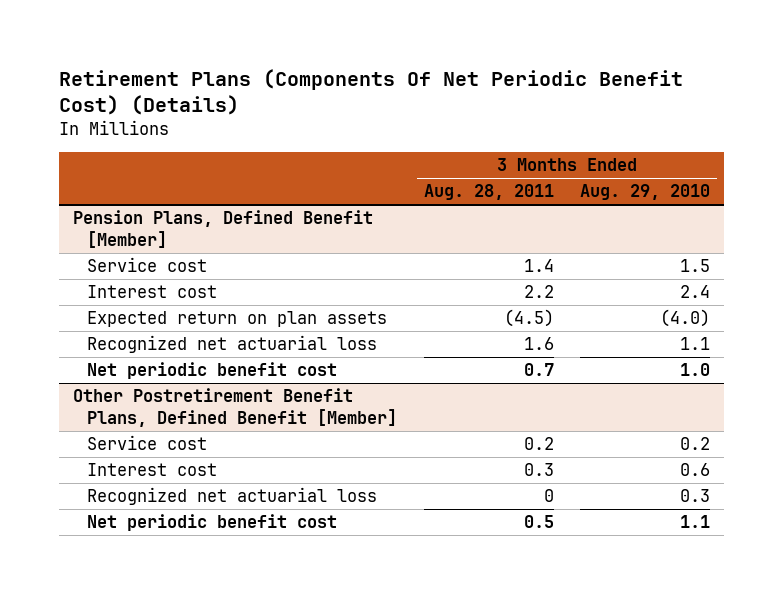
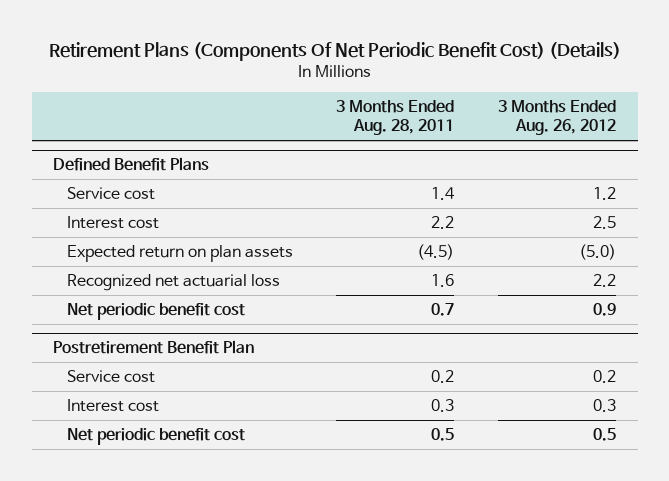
- | 3 Months Ended Aug. 28, 2011 | 3 Months Ended Aug. 29, 2010
+ | 3 Months Ended Aug. 28, 2011 | 3 Months Ended Aug. 26, 2012
- Pension Plans, Defined Benefit [Member]
+ Defined Benefit Plans
- Other Postretirement Benefit Plans, Defined Benefit [Member]
+ Postretirement Benefit Plan
- Recognized net actuarial loss | 0 | 0.3

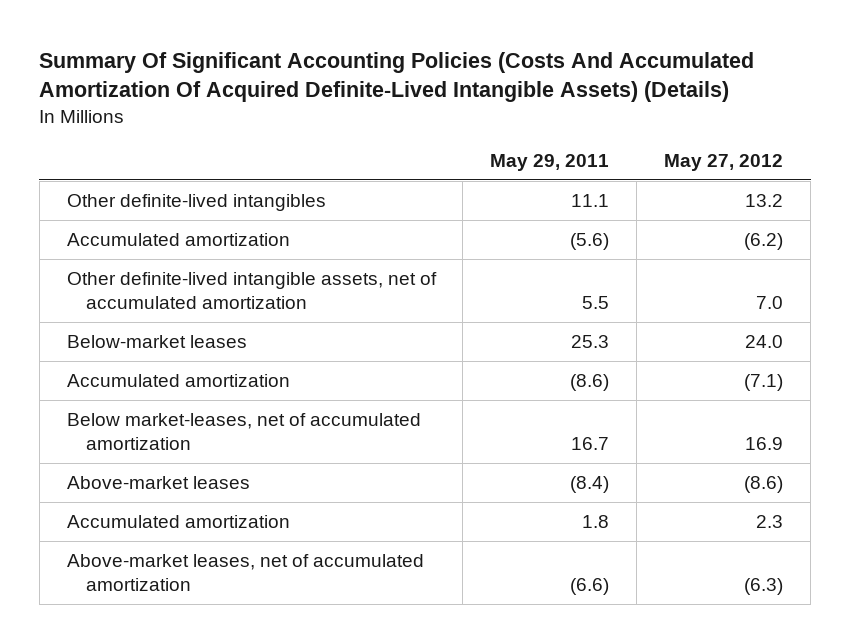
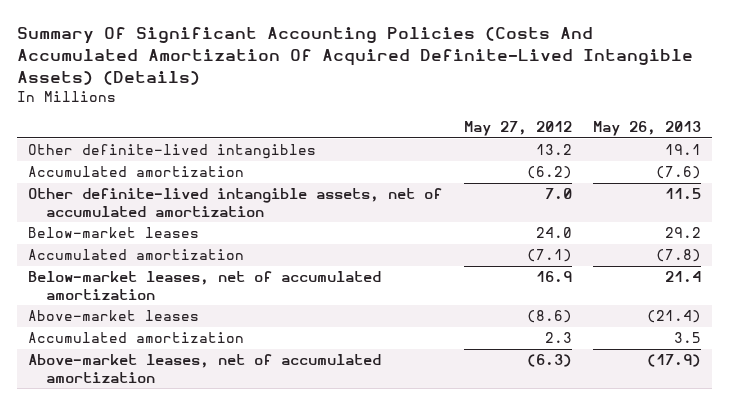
- | May 29, 2011 | May 27, 2012
+ | May 27, 2012 | May 26, 2013
- Below market-leases, net of accumulated amortization | 16.7 | 16.9
+ Below-market leases, net of accumulated amortization | 16.9 | 21.4

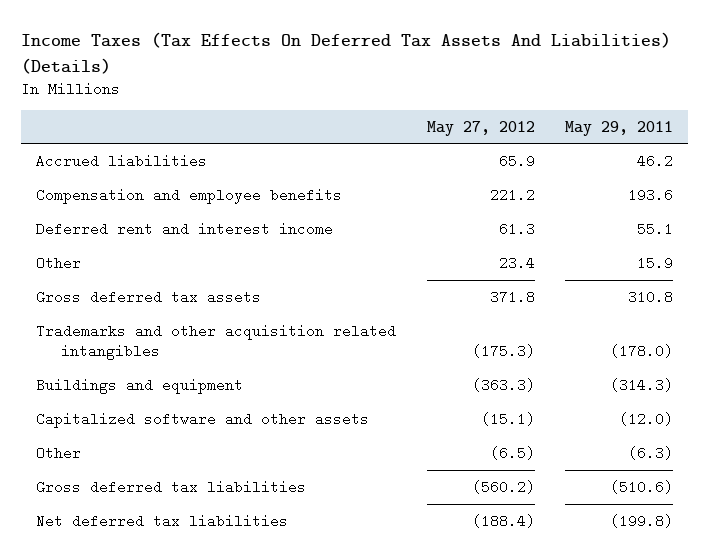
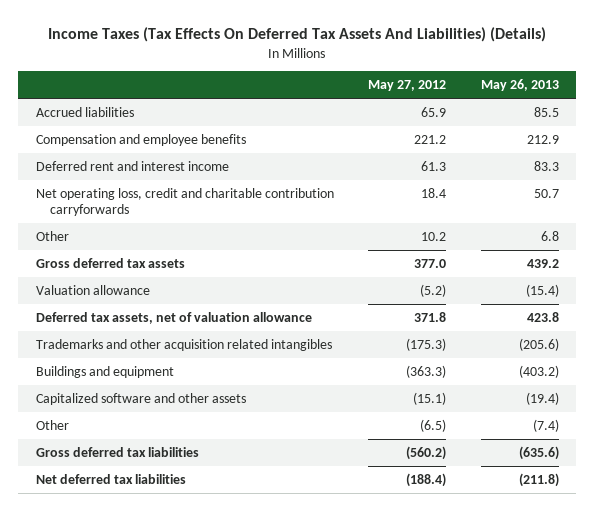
- | May 27, 2012 | May 29, 2011
+ | May 27, 2012 | May 26, 2013
- Other | 23.4 | 15.9
- Gross deferred tax assets | 371.8 | 310.8
+ Net operating loss, credit and charitable contribution carryforwards | 18.4 | 50.7
+ Other | 10.2 | 6.8
+ Gross deferred tax assets | 377.0 | 439.2
+ Valuation allowance | (5.2) | (15.4)
+ Deferred tax assets, net of valuation allowance | 371.8 | 423.8

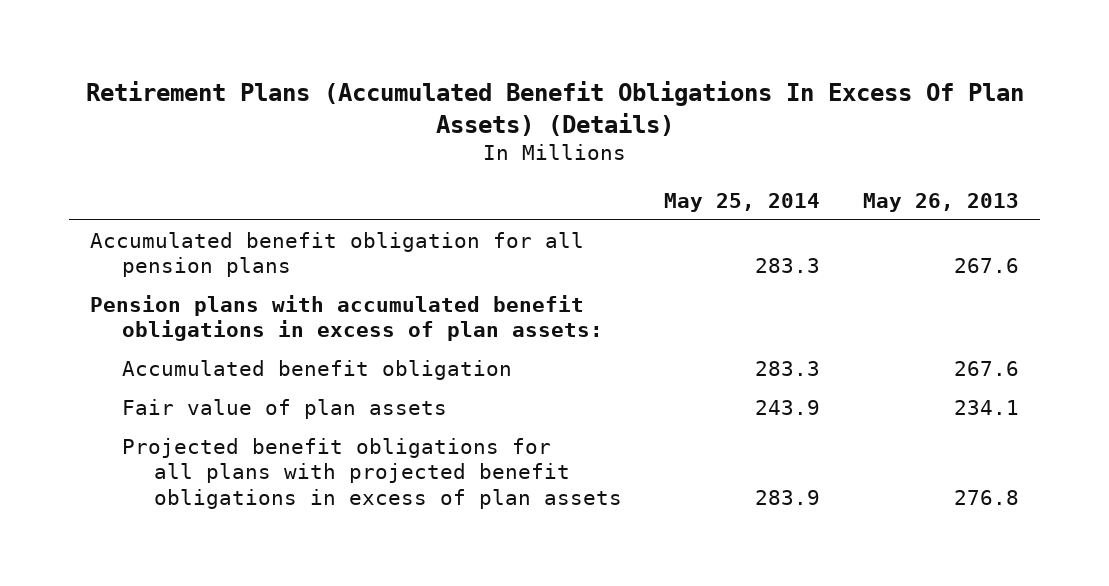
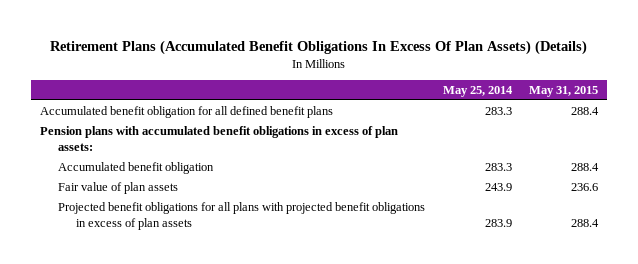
- | May 25, 2014 | May 26, 2013
+ | May 25, 2014 | May 31, 2015
- Accumulated benefit obligation for all pension plans | 283.3 | 267.6
+ Accumulated benefit obligation for all defined benefit plans | 283.3 | 288.4

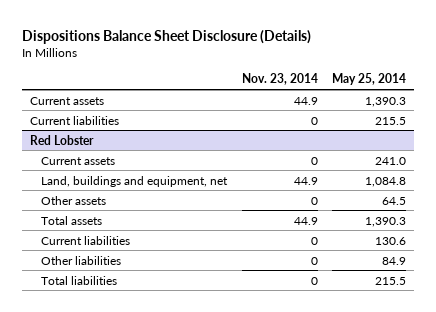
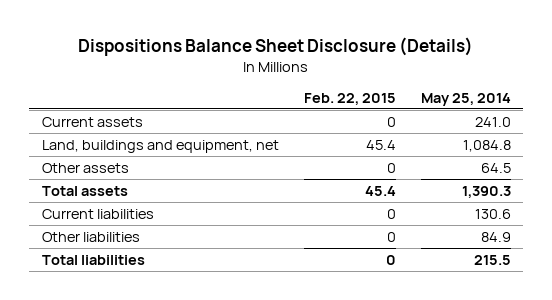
- | Nov. 23, 2014 | May 25, 2014
+ | Feb. 22, 2015 | May 25, 2014
- Current assets | 44.9 | 1,390.3
- Current liabilities | 0 | 215.5
- Red Lobster

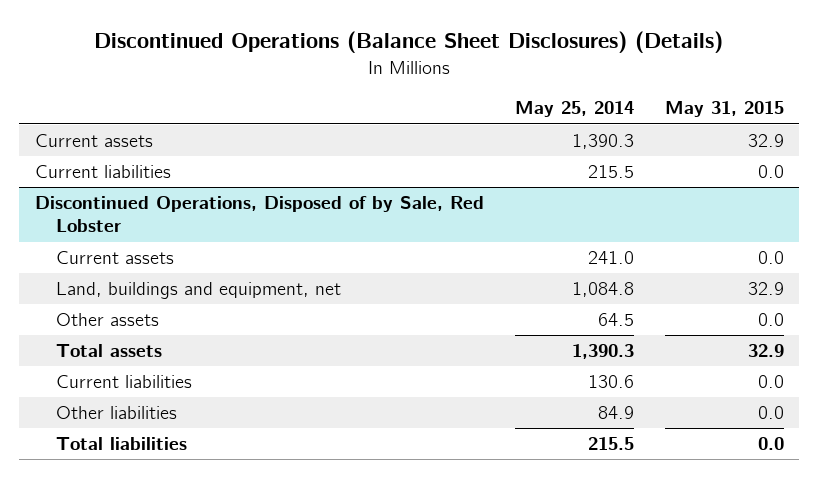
- Dispositions Balance Sheet Disclosure (Details)
+ Discontinued Operations (Balance Sheet Disclosures) (Details)
- | Feb. 22, 2015 | May 25, 2014
+ | May 25, 2014 | May 31, 2015
+ Current assets | 1,390.3 | 32.9
+ Current liabilities | 215.5 | 0.0
+ Discontinued Operations, Disposed of by Sale, Red Lobster

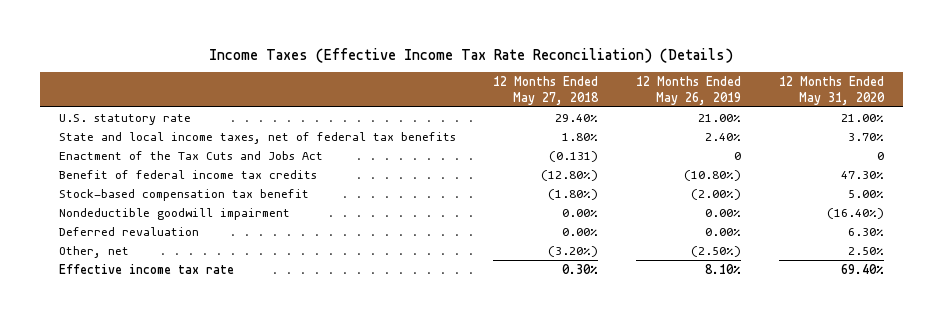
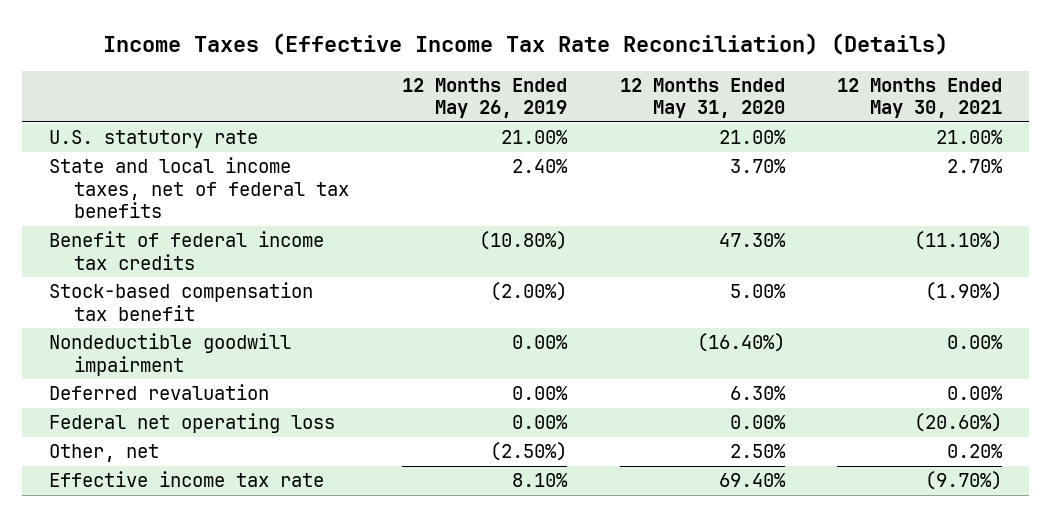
- | 12 Months Ended May 27, 2018 | 12 Months Ended May 26, 2019 | 12 Months Ended May 31, 2020
+ | 12 Months Ended May 26, 2019 | 12 Months Ended May 31, 2020 | 12 Months Ended May 30, 2021
- Enactment of the Tax Cuts and Jobs Act | (0.131) | 0 | 0
+ Federal net operating loss | 0.00% | 0.00% | (20.60%)

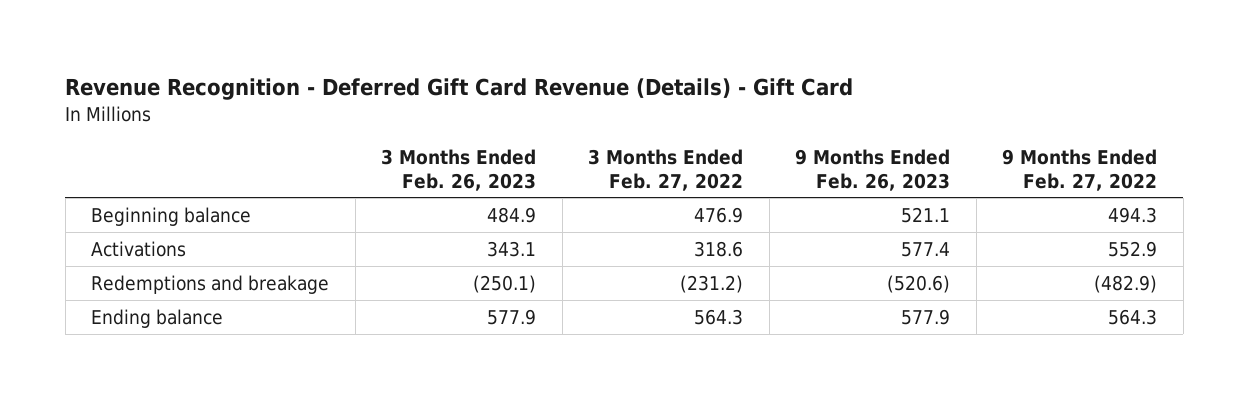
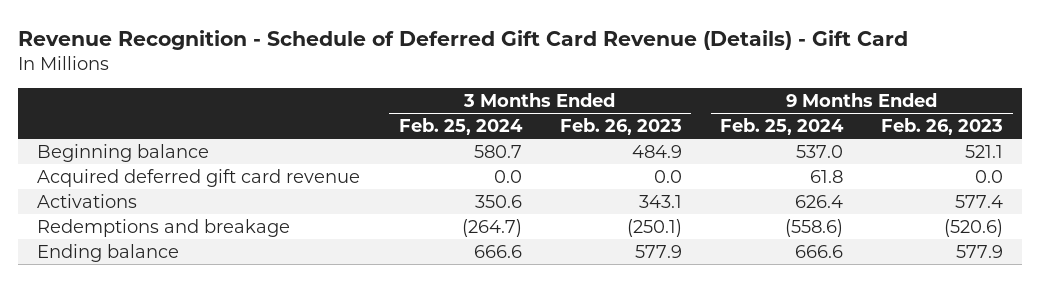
- Revenue Recognition - Deferred Gift Card Revenue (Details) - Gift Card
+ Revenue Recognition - Schedule of Deferred Gift Card Revenue (Details) - Gift Card
- | 3 Months Ended Feb. 26, 2023 | 3 Months Ended Feb. 27, 2022 | 9 Months Ended Feb. 26, 2023 | 9 Months Ended Feb. 27, 2022
+ | 3 Months Ended Feb. 25, 2024 | 3 Months Ended Feb. 26, 2023 | 9 Months Ended Feb. 25, 2024 | 9 Months Ended Feb. 26, 2023
+ Acquired deferred gift card revenue | 0.0 | 0.0 | 61.8 | 0.0

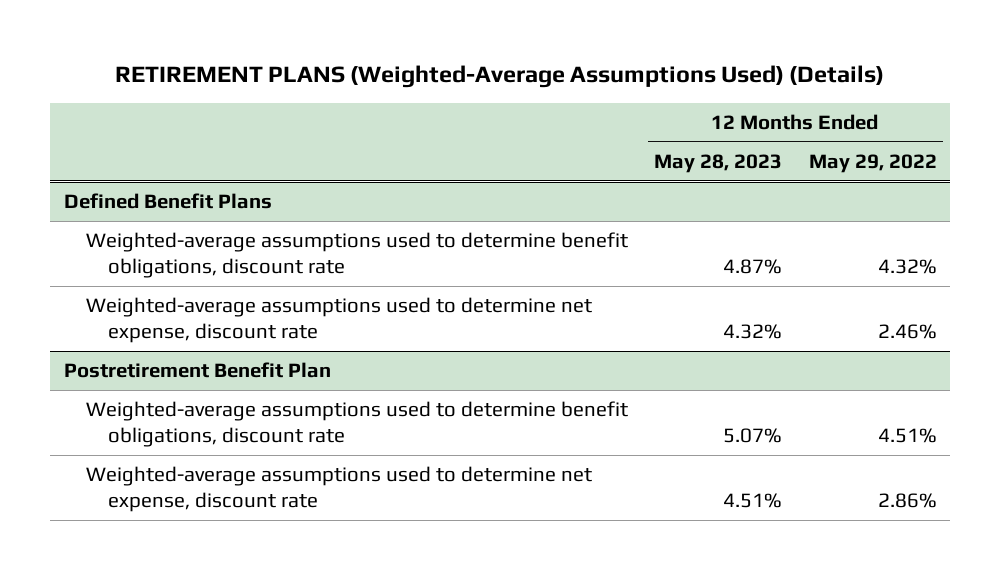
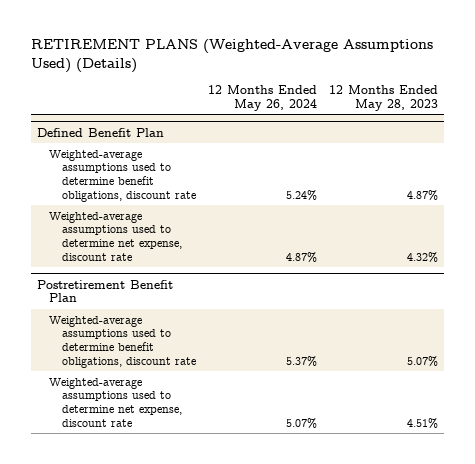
- | 12 Months Ended May 28, 2023 | 12 Months Ended May 29, 2022
+ | 12 Months Ended May 26, 2024 | 12 Months Ended May 28, 2023
- Defined Benefit Plans
+ Defined Benefit Plan

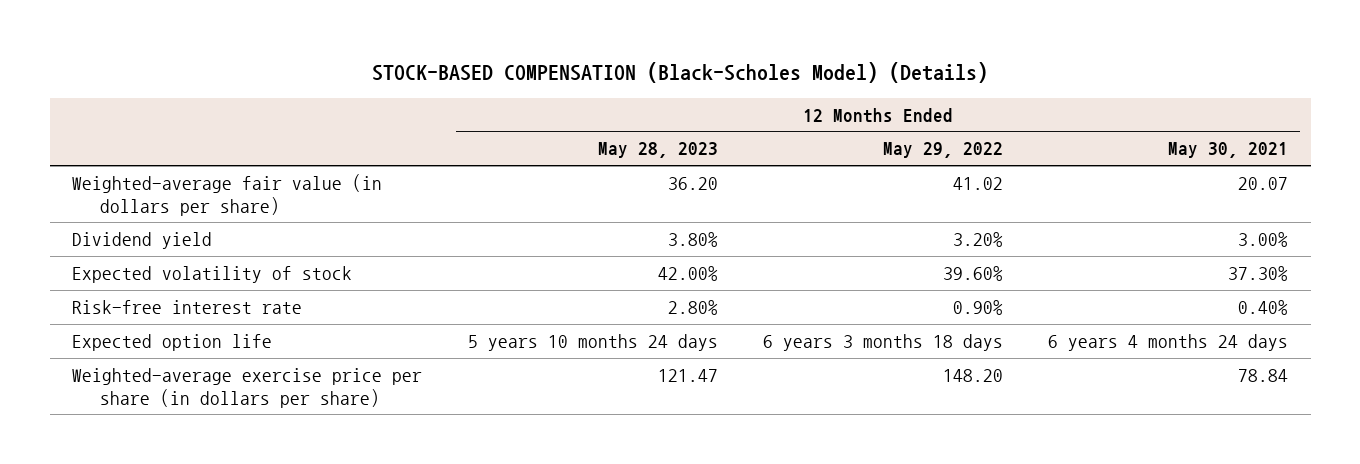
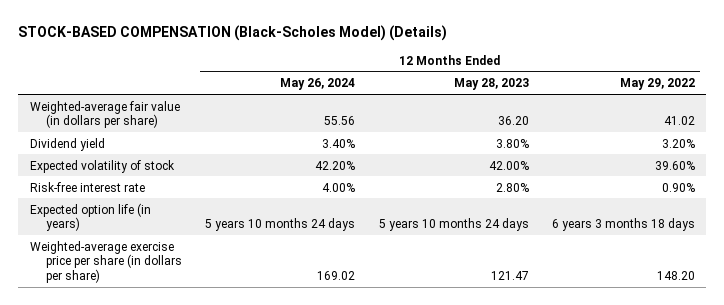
- | 12 Months Ended May 28, 2023 | 12 Months Ended May 29, 2022 | 12 Months Ended May 30, 2021
+ | 12 Months Ended May 26, 2024 | 12 Months Ended May 28, 2023 | 12 Months Ended May 29, 2022
- Expected option life | 5 years 10 months 24 days | 6 years 3 months 18 days | 6 years 4 months 24 days
+ Expected option life (in years) | 5 years 10 months 24 days | 5 years 10 months 24 days | 6 years 3 months 18 days

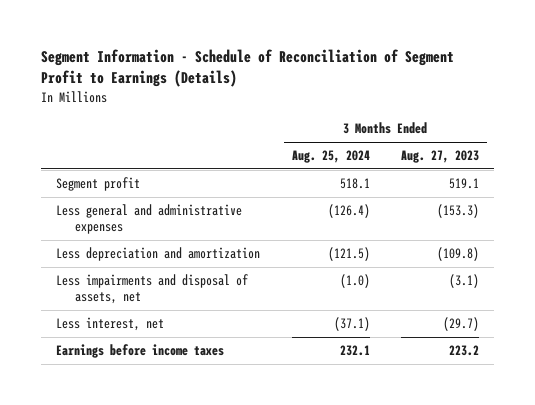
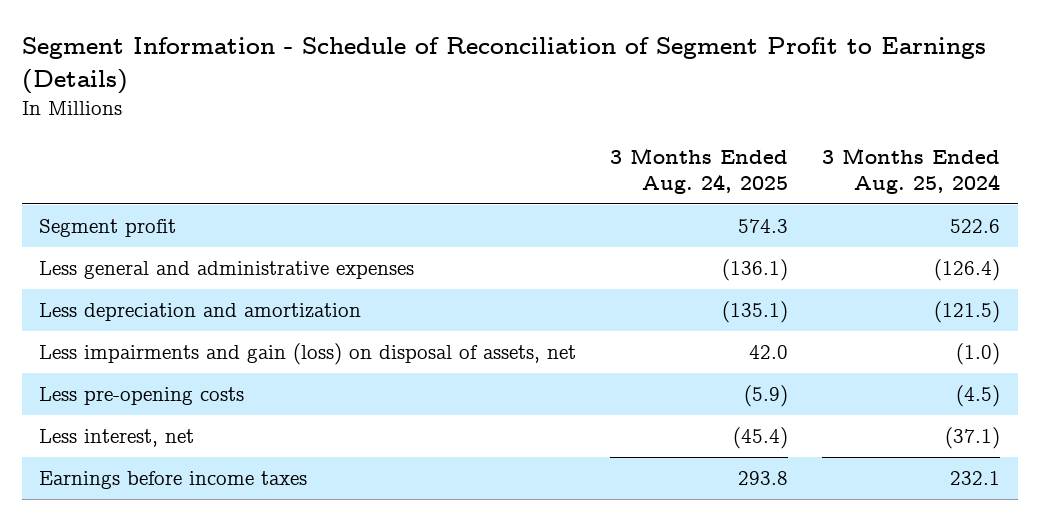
- | 3 Months Ended Aug. 25, 2024 | 3 Months Ended Aug. 27, 2023
+ | 3 Months Ended Aug. 24, 2025 | 3 Months Ended Aug. 25, 2024
- Segment profit | 518.1 | 519.1
+ Segment profit | 574.3 | 522.6
- Less impairments and disposal of assets, net | (1.0) | (3.1)
+ Less impairments and gain (loss) on disposal of assets, net | 42.0 | (1.0)
+ Less pre-opening costs | (5.9) | (4.5)

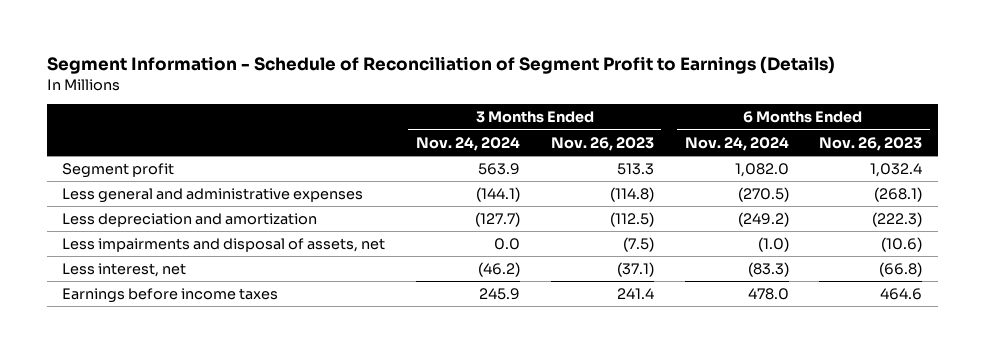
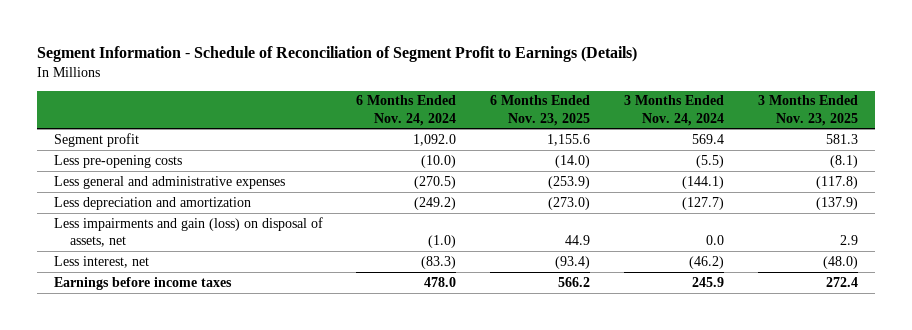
- | 3 Months Ended Nov. 24, 2024 | 3 Months Ended Nov. 26, 2023 | 6 Months Ended Nov. 24, 2024 | 6 Months Ended Nov. 26, 2023
+ | 6 Months Ended Nov. 24, 2024 | 6 Months Ended Nov. 23, 2025 | 3 Months Ended Nov. 24, 2024 | 3 Months Ended Nov. 23, 2025
- Segment profit | 563.9 | 513.3 | 1,082.0 | 1,032.4
+ Segment profit | 1,092.0 | 1,155.6 | 569.4 | 581.3
+ Less pre-opening costs | (10.0) | (14.0) | (5.5) | (8.1)
- Less impairments and disposal of assets, net | 0.0 | (7.5) | (1.0) | (10.6)
+ Less impairments and gain (loss) on disposal of assets, net | (1.0) | 44.9 | 0.0 | 2.9

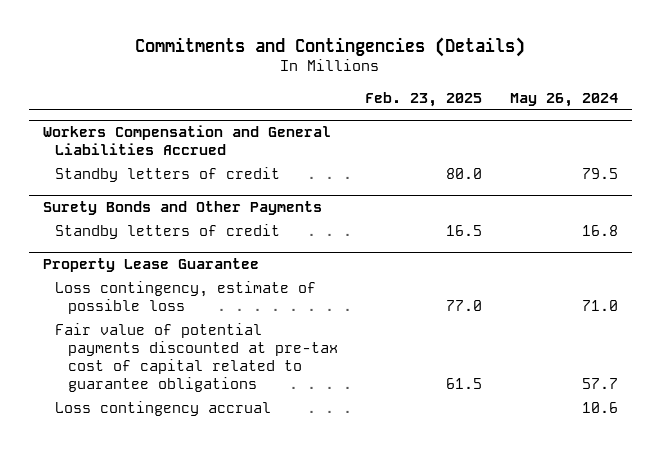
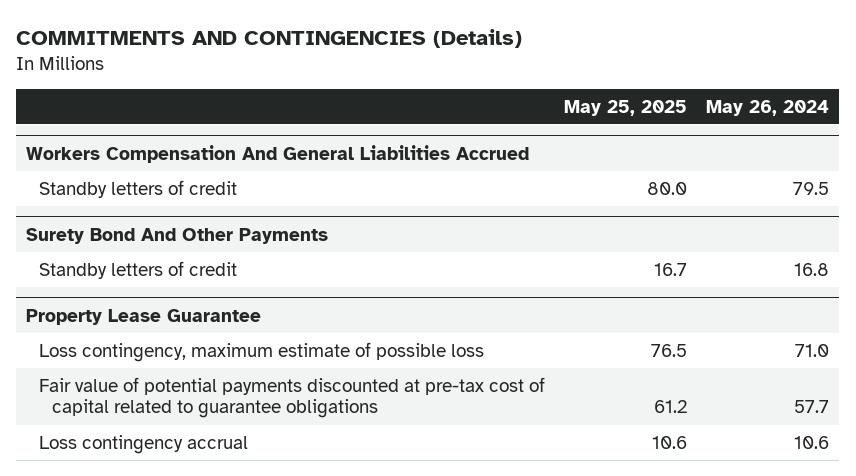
- Commitments and Contingencies (Details)
+ COMMITMENTS AND CONTINGENCIES (Details)
- | Feb. 23, 2025 | May 26, 2024
+ | May 25, 2025 | May 26, 2024
- Workers Compensation and General Liabilities Accrued
+ Workers Compensation And General Liabilities Accrued
- Surety Bonds and Other Payments
+ Surety Bond And Other Payments
@ Property Lease Guarantee
- Loss contingency, estimate of possible loss | 77.0 | 71.0
+ Loss contingency, maximum estimate of possible loss | 76.5 | 71.0

